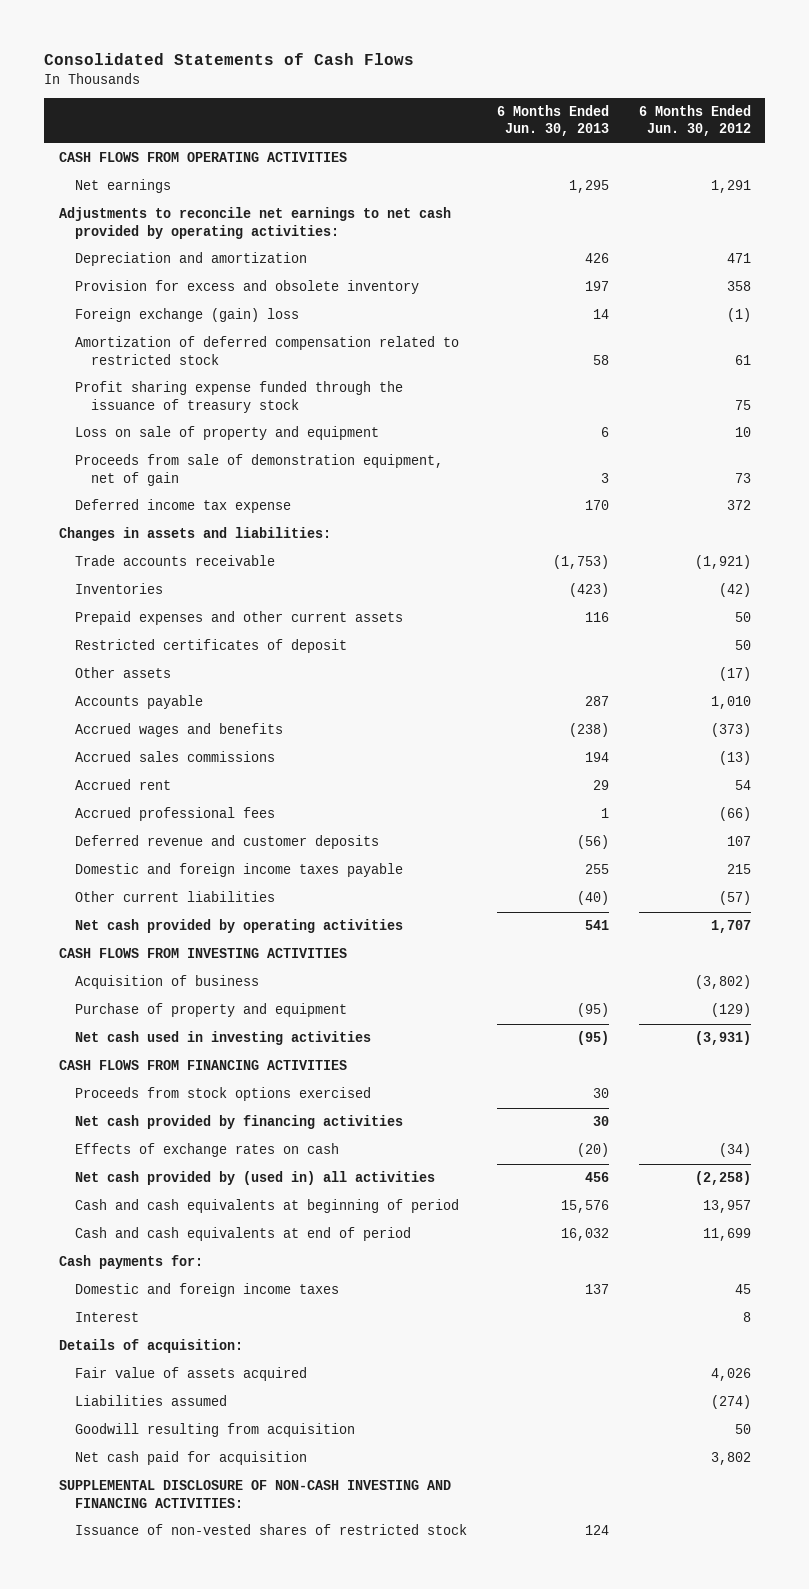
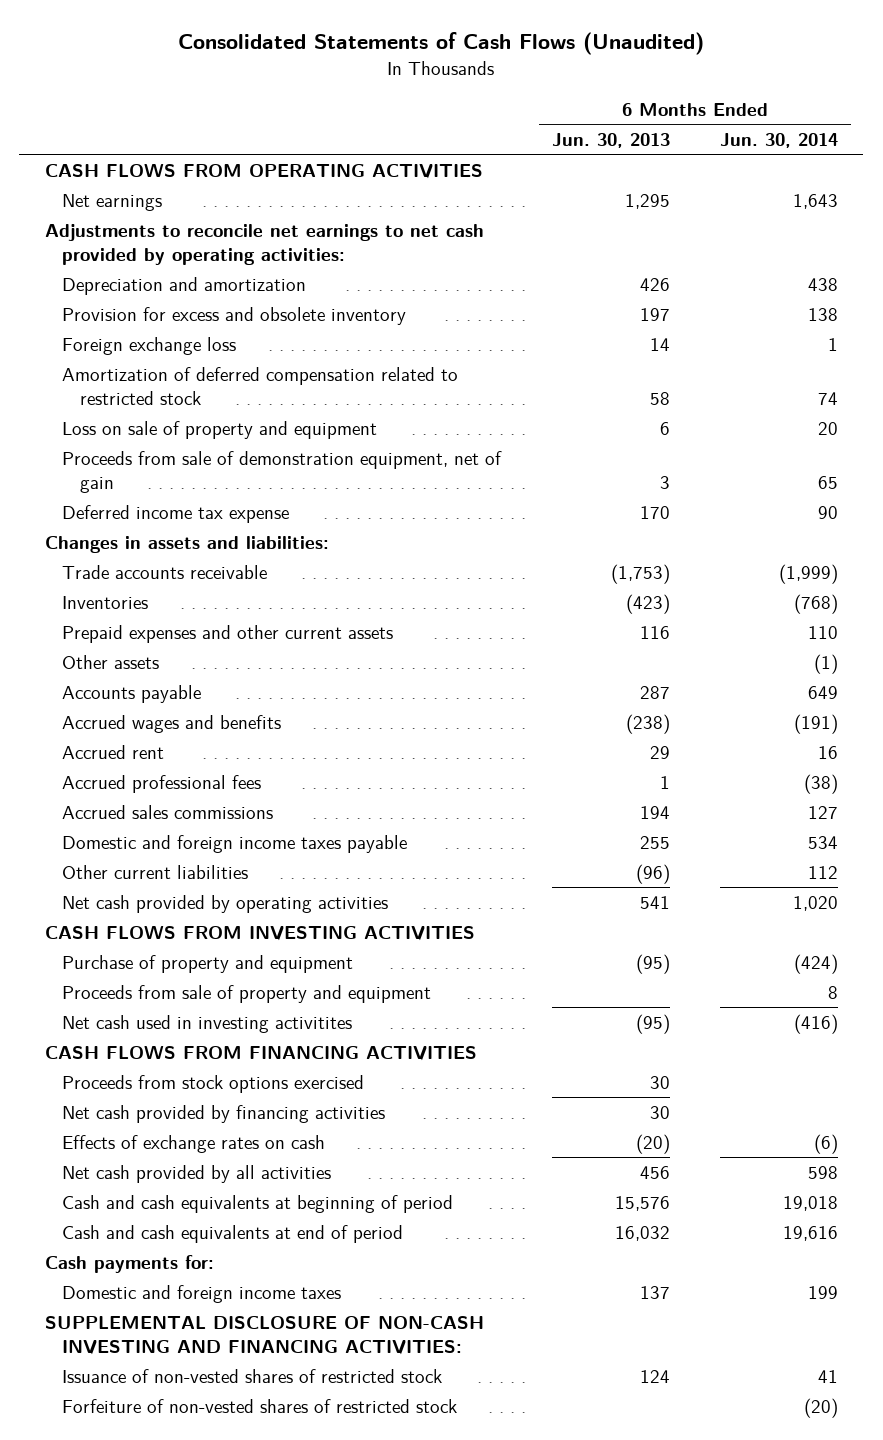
- Consolidated Statements of Cash Flows
+ Consolidated Statements of Cash Flows (Unaudited)
- | 6 Months Ended Jun. 30, 2013 | 6 Months Ended Jun. 30, 2012
+ | 6 Months Ended Jun. 30, 2013 | 6 Months Ended Jun. 30, 2014
- Foreign exchange (gain) loss | 14 | (1)
+ Foreign exchange loss | 14 | 1
- Profit sharing expense funded through the issuance of treasury stock | | 75
- Restricted certificates of deposit | | 50
- Deferred revenue and customer deposits | (56) | 107
moved down: Accrued sales commissions | 194 | 127
- Other current liabilities | (40) | (57)
+ Other current liabilities | (96) | 112
- Acquisition of business | | (3,802)
- Net cash used in investing activities | (95) | (3,931)
+ Proceeds from sale of property and equipment | | 8
+ Net cash used in investing activitites | (95) | (416)
- Net cash provided by (used in) all activities | 456 | (2,258)
+ Net cash provided by all activities | 456 | 598
- Interest | | 8
- Details of acquisition:
- Fair value of assets acquired | | 4,026
- Liabilities assumed | | (274)
- Goodwill resulting from acquisition | | 50
- Net cash paid for acquisition | | 3,802
+ Forfeiture of non-vested shares of restricted stock | | (20)

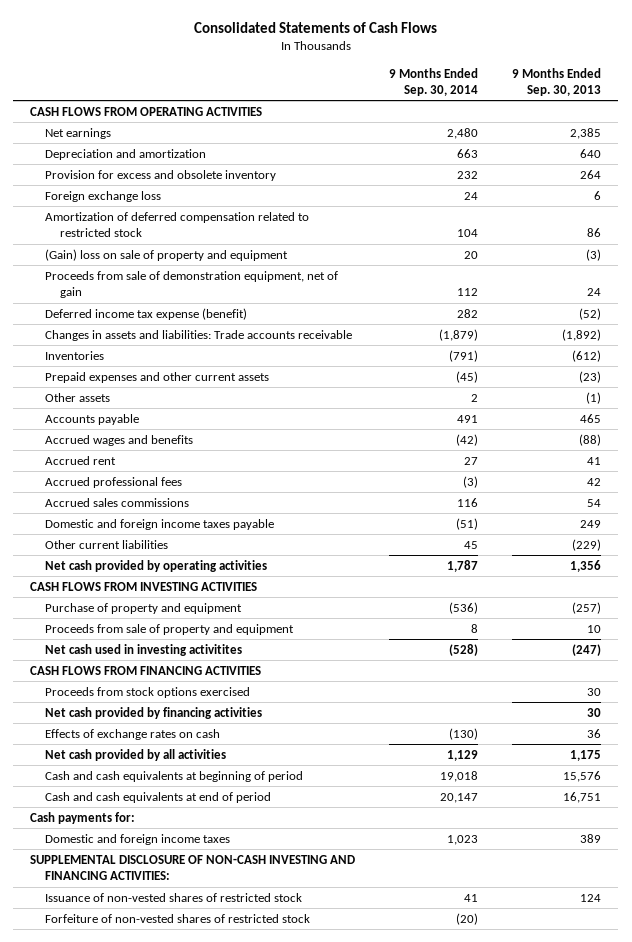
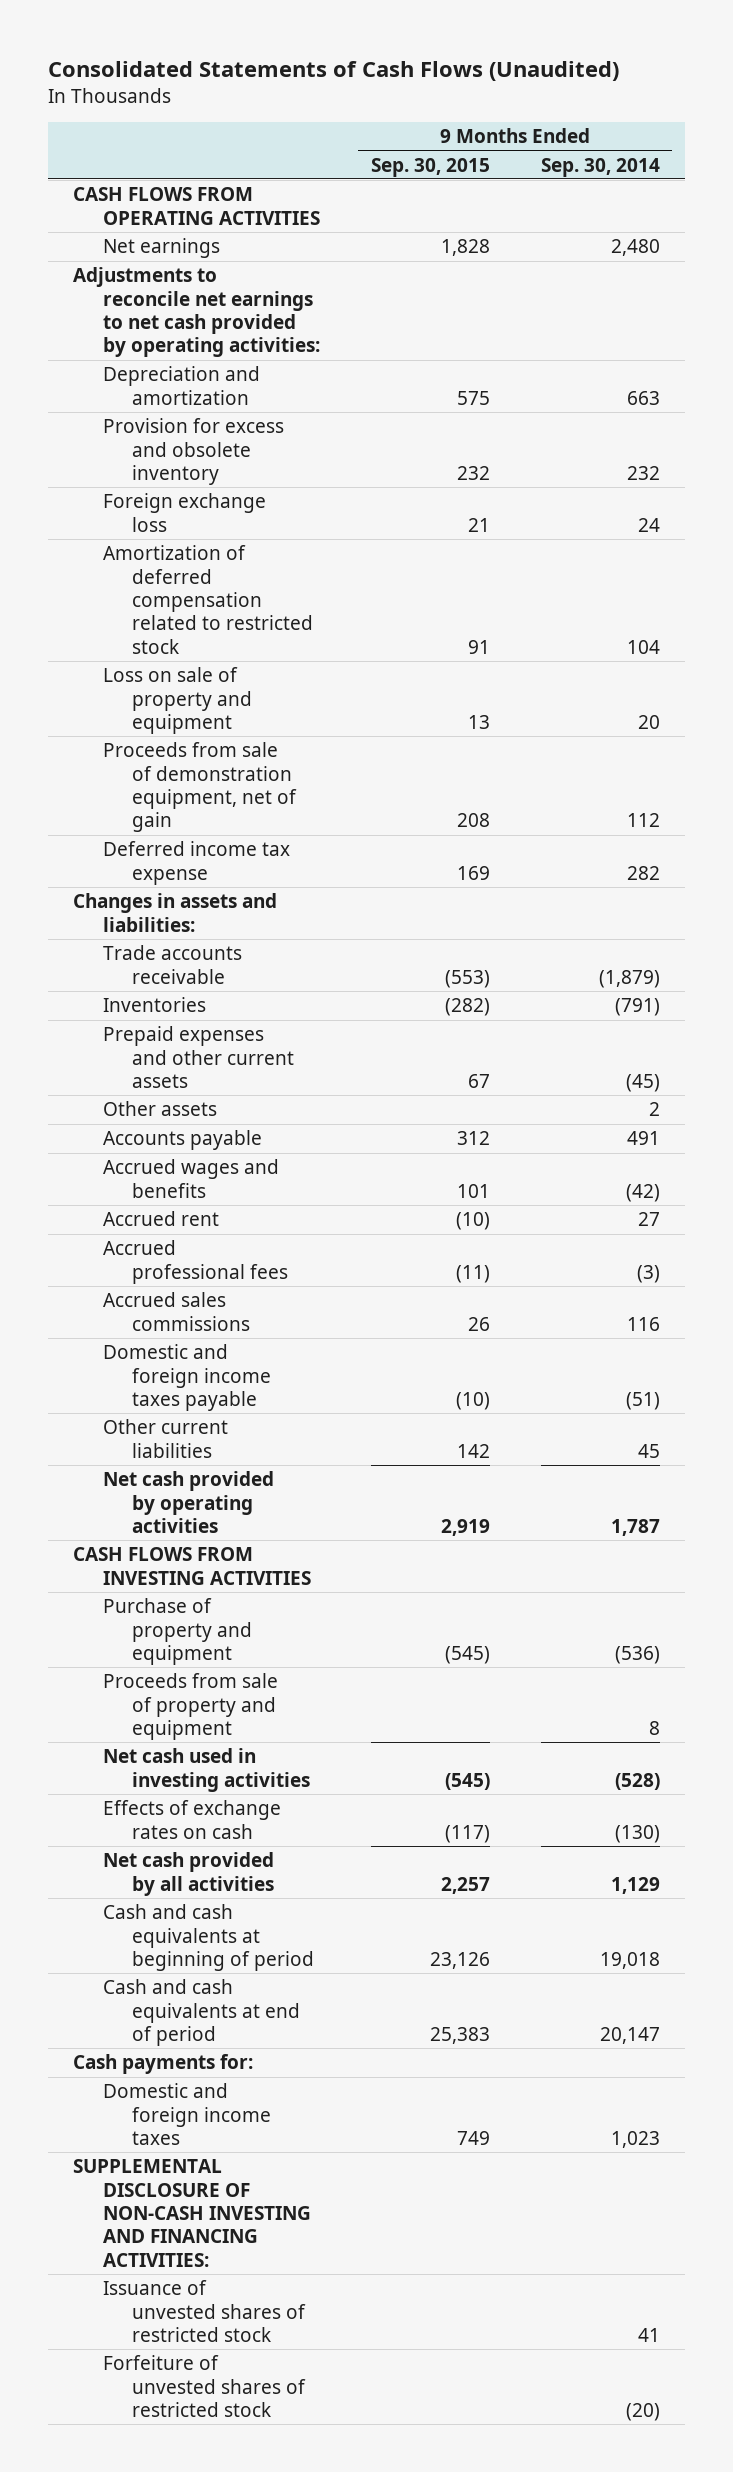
- Consolidated Statements of Cash Flows
+ Consolidated Statements of Cash Flows (Unaudited)
- | 9 Months Ended Sep. 30, 2014 | 9 Months Ended Sep. 30, 2013
+ | 9 Months Ended Sep. 30, 2015 | 9 Months Ended Sep. 30, 2014
+ Adjustments to reconcile net earnings to net cash provided by operating activities:
- (Gain) loss on sale of property and equipment | 20 | (3)
+ Loss on sale of property and equipment | 13 | 20
- Deferred income tax expense (benefit) | 282 | (52)
- Changes in assets and liabilities: Trade accounts receivable | (1,879) | (1,892)
+ Deferred income tax expense | 169 | 282
+ Changes in assets and liabilities:
+ Trade accounts receivable | (553) | (1,879)
- Net cash used in investing activitites | (528) | (247)
- CASH FLOWS FROM FINANCING ACTIVITIES
- Proceeds from stock options exercised | | 30
- Net cash provided by financing activities | | 30
+ Net cash used in investing activities | (545) | (528)
- Issuance of non-vested shares of restricted stock | 41 | 124
- Forfeiture of non-vested shares of restricted stock | (20) |
+ Issuance of unvested shares of restricted stock | | 41
+ Forfeiture of unvested shares of restricted stock | | (20)

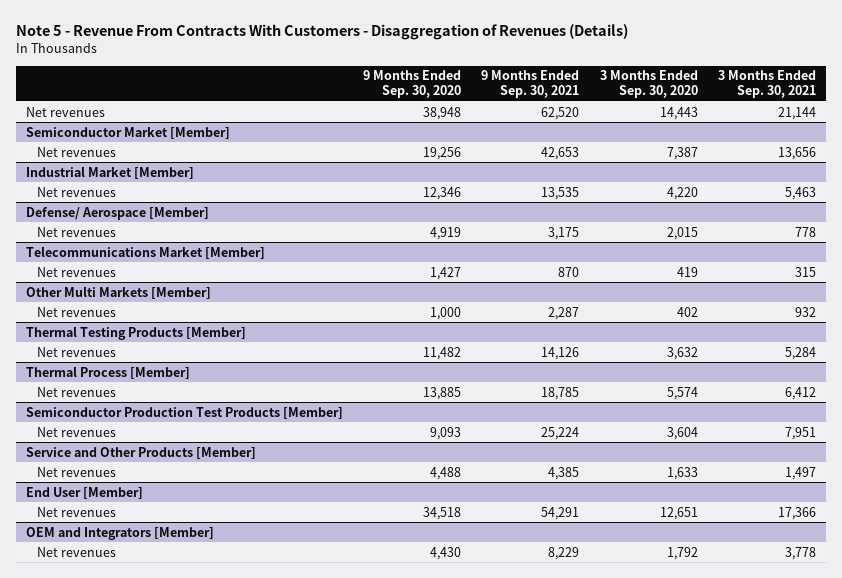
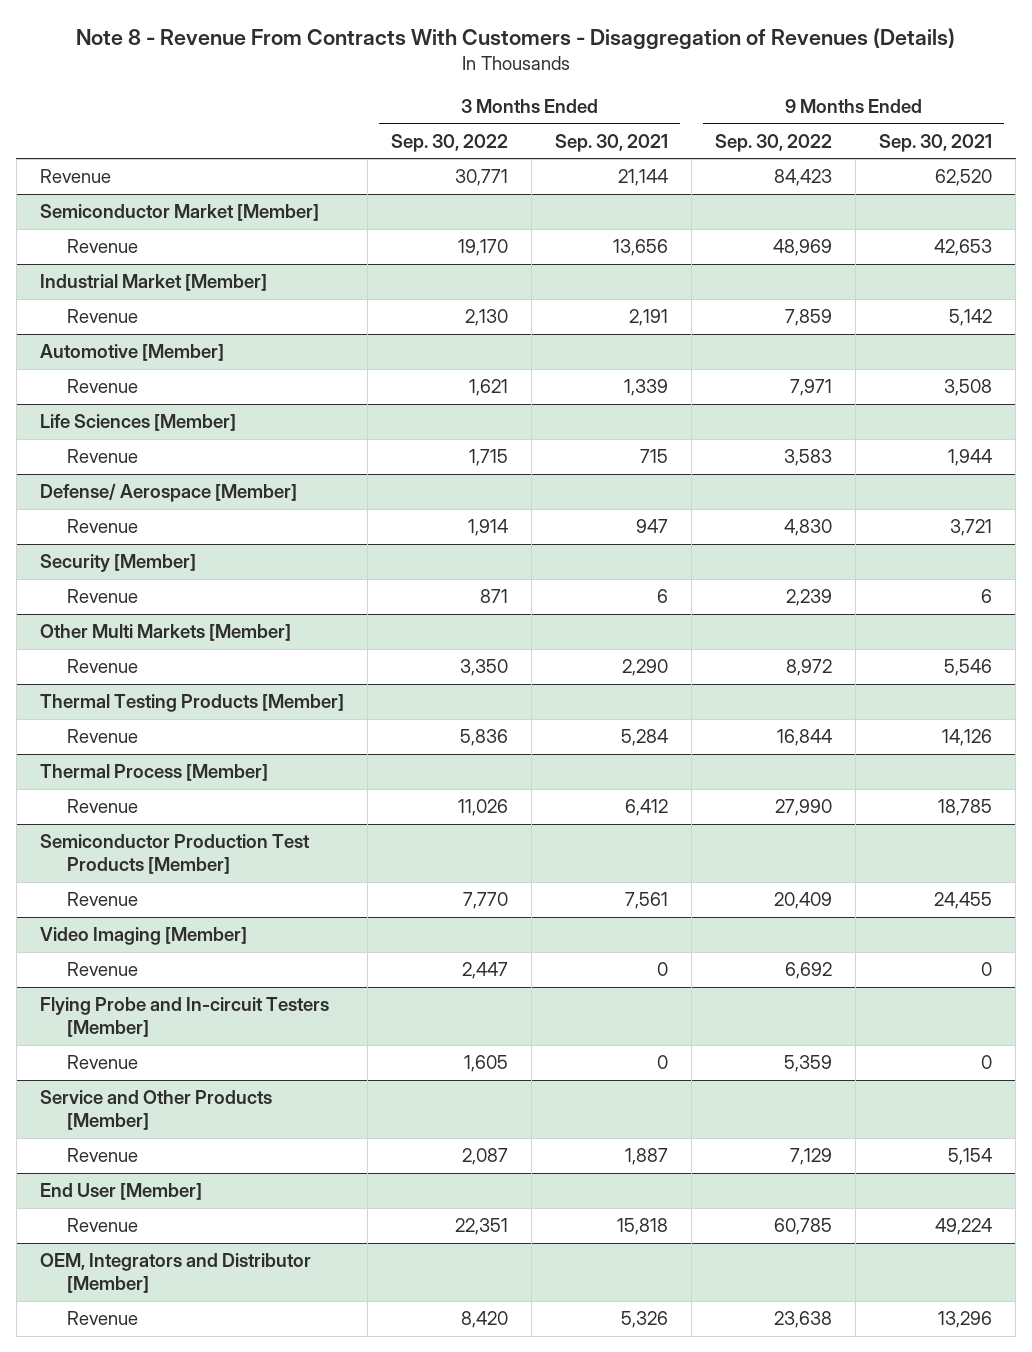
- Note 5 - Revenue From Contracts With Customers - Disaggregation of Revenues (Details)
+ Note 8 - Revenue From Contracts With Customers - Disaggregation of Revenues (Details)
- | 9 Months Ended Sep. 30, 2020 | 9 Months Ended Sep. 30, 2021 | 3 Months Ended Sep. 30, 2020 | 3 Months Ended Sep. 30, 2021
+ | 3 Months Ended Sep. 30, 2022 | 3 Months Ended Sep. 30, 2021 | 9 Months Ended Sep. 30, 2022 | 9 Months Ended Sep. 30, 2021
- Net revenues | 38,948 | 62,520 | 14,443 | 21,144
+ Revenue | 30,771 | 21,144 | 84,423 | 62,520
@ Semiconductor Market [Member]
- Net revenues | 19,256 | 42,653 | 7,387 | 13,656
+ Revenue | 19,170 | 13,656 | 48,969 | 42,653
@ Industrial Market [Member]
- Net revenues | 12,346 | 13,535 | 4,220 | 5,463
+ Revenue | 2,130 | 2,191 | 7,859 | 5,142
+ Automotive [Member]
+ Revenue | 1,621 | 1,339 | 7,971 | 3,508
+ Life Sciences [Member]
+ Revenue | 1,715 | 715 | 3,583 | 1,944
@ Defense/ Aerospace [Member]
- Net revenues | 4,919 | 3,175 | 2,015 | 778
- Telecommunications Market [Member]
- Net revenues | 1,427 | 870 | 419 | 315
@ Defense/ Aerospace [Member]
+ Revenue | 1,914 | 947 | 4,830 | 3,721
+ Security [Member]
+ Revenue | 871 | 6 | 2,239 | 6
@ Other Multi Markets [Member]
- Net revenues | 1,000 | 2,287 | 402 | 932
+ Revenue | 3,350 | 2,290 | 8,972 | 5,546
@ Thermal Testing Products [Member]
- Net revenues | 11,482 | 14,126 | 3,632 | 5,284
+ Revenue | 5,836 | 5,284 | 16,844 | 14,126
@ Thermal Process [Member]
- Net revenues | 13,885 | 18,785 | 5,574 | 6,412
+ Revenue | 11,026 | 6,412 | 27,990 | 18,785
@ Semiconductor Production Test Products [Member]
- Net revenues | 9,093 | 25,224 | 3,604 | 7,951
+ Revenue | 7,770 | 7,561 | 20,409 | 24,455
+ Video Imaging [Member]
+ Revenue | 2,447 | 0 | 6,692 | 0
+ Flying Probe and In-circuit Testers [Member]
+ Revenue | 1,605 | 0 | 5,359 | 0
@ Service and Other Products [Member]
- Net revenues | 4,488 | 4,385 | 1,633 | 1,497
+ Revenue | 2,087 | 1,887 | 7,129 | 5,154
@ End User [Member]
- Net revenues | 34,518 | 54,291 | 12,651 | 17,366
- OEM and Integrators [Member]
- Net revenues | 4,430 | 8,229 | 1,792 | 3,778
@ End User [Member]
+ Revenue | 22,351 | 15,818 | 60,785 | 49,224
+ OEM, Integrators and Distributor [Member]
+ Revenue | 8,420 | 5,326 | 23,638 | 13,296

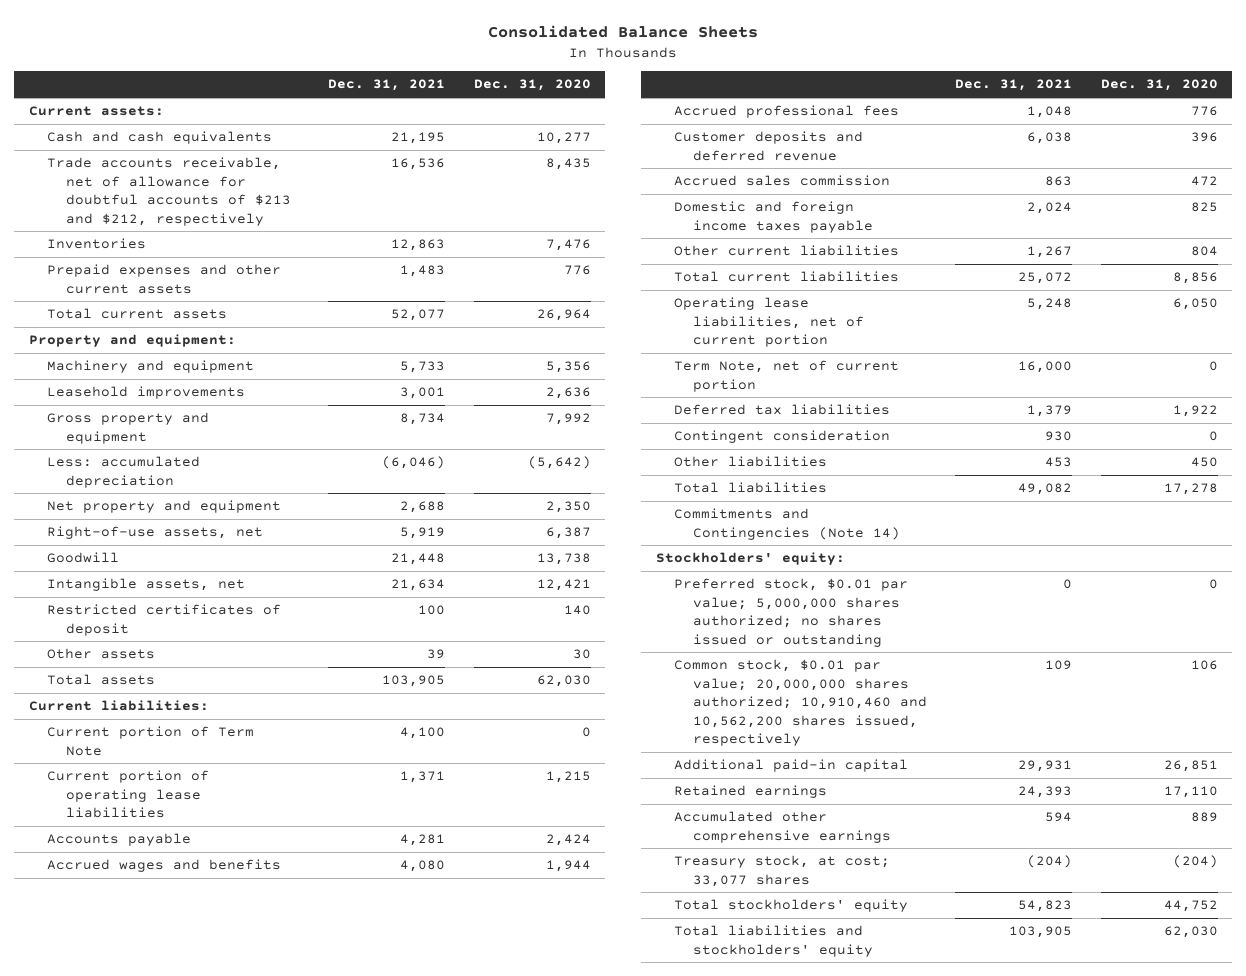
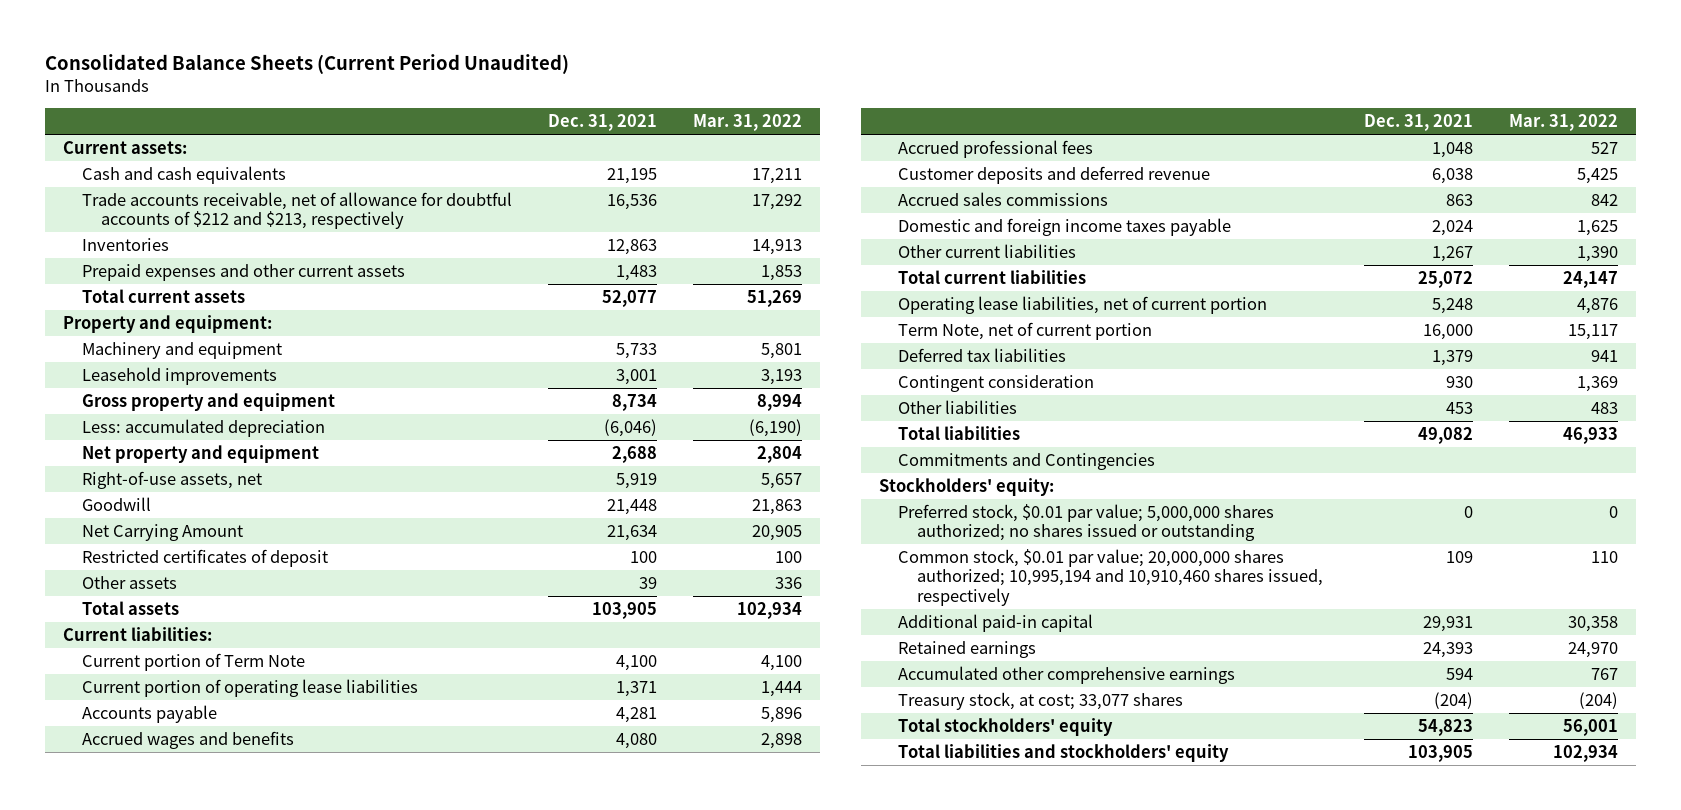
- Consolidated Balance Sheets
+ Consolidated Balance Sheets (Current Period Unaudited)
- | Dec. 31, 2021 | Dec. 31, 2020
+ | Dec. 31, 2021 | Mar. 31, 2022
- Trade accounts receivable, net of allowance for doubtful accounts of $213 and $212, respectively | 16,536 | 8,435
+ Trade accounts receivable, net of allowance for doubtful accounts of $212 and $213, respectively | 16,536 | 17,292
- Intangible assets, net | 21,634 | 12,421
+ Net Carrying Amount | 21,634 | 20,905
- Accrued sales commission | 863 | 472
+ Accrued sales commissions | 863 | 842
- Commitments and Contingencies (Note 14)
+ Commitments and Contingencies
- Common stock, $0.01 par value; 20,000,000 shares authorized; 10,910,460 and 10,562,200 shares issued, respectively | 109 | 106
+ Common stock, $0.01 par value; 20,000,000 shares authorized; 10,995,194 and 10,910,460 shares issued, respectively | 109 | 110

